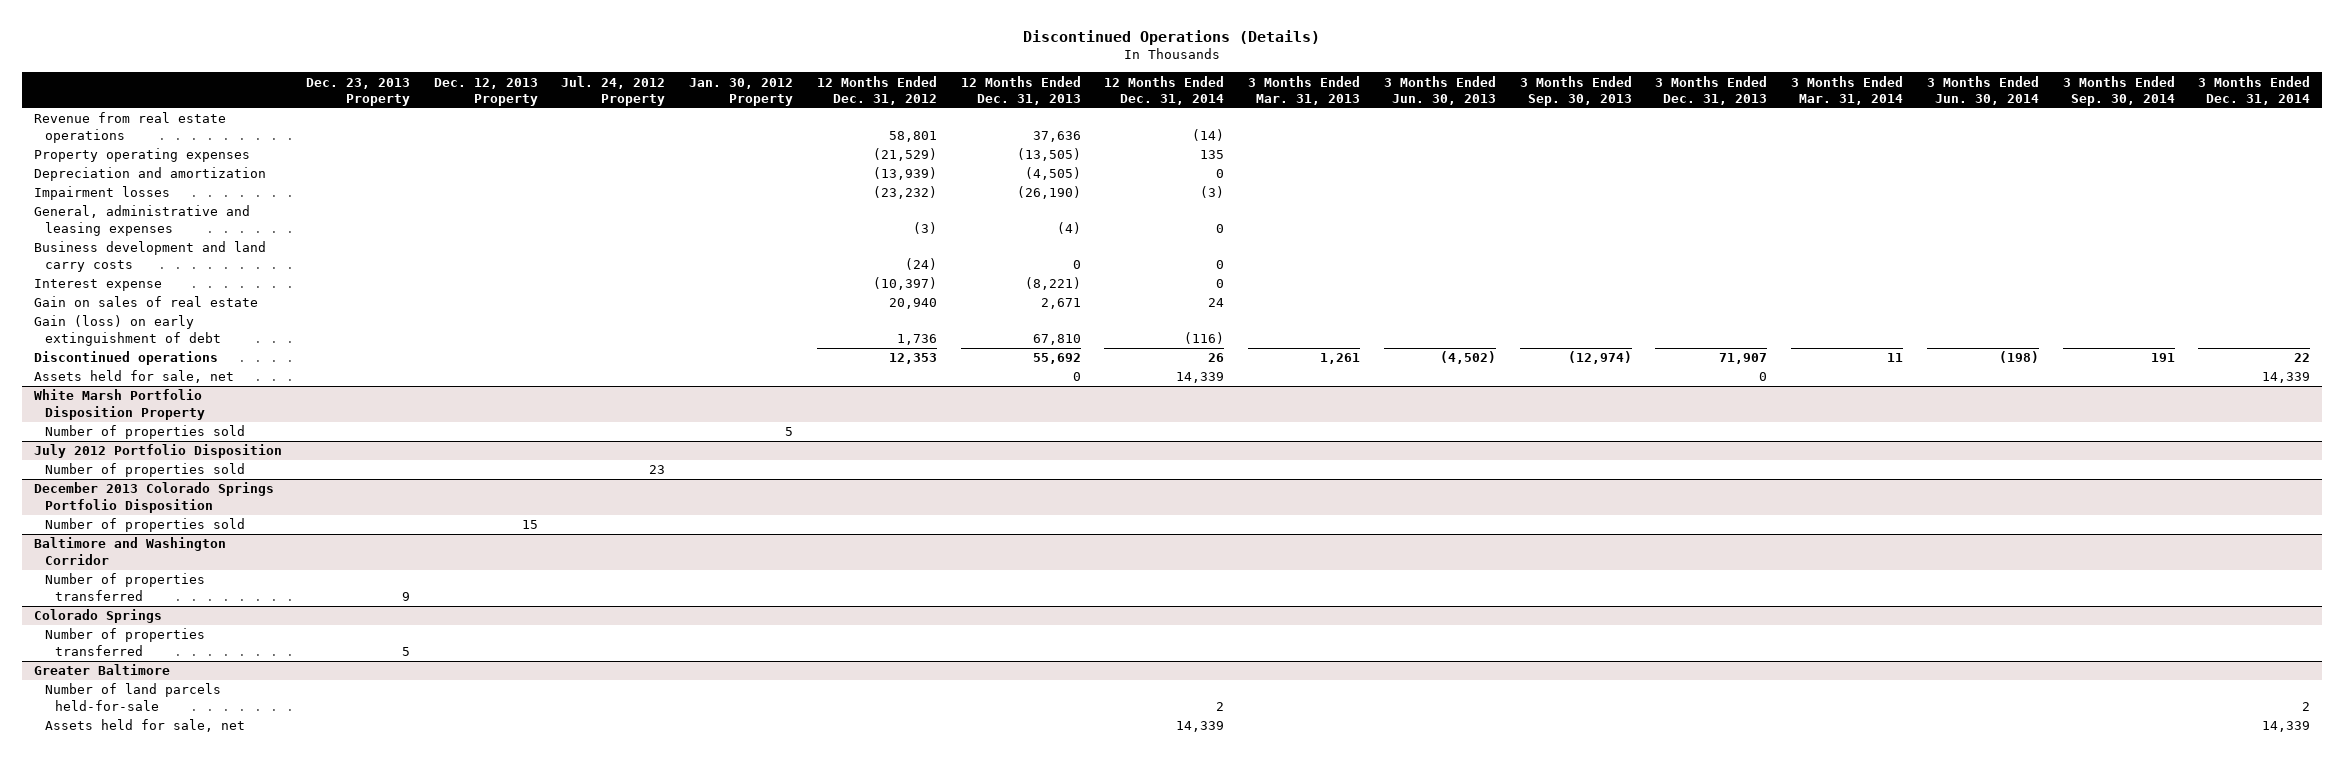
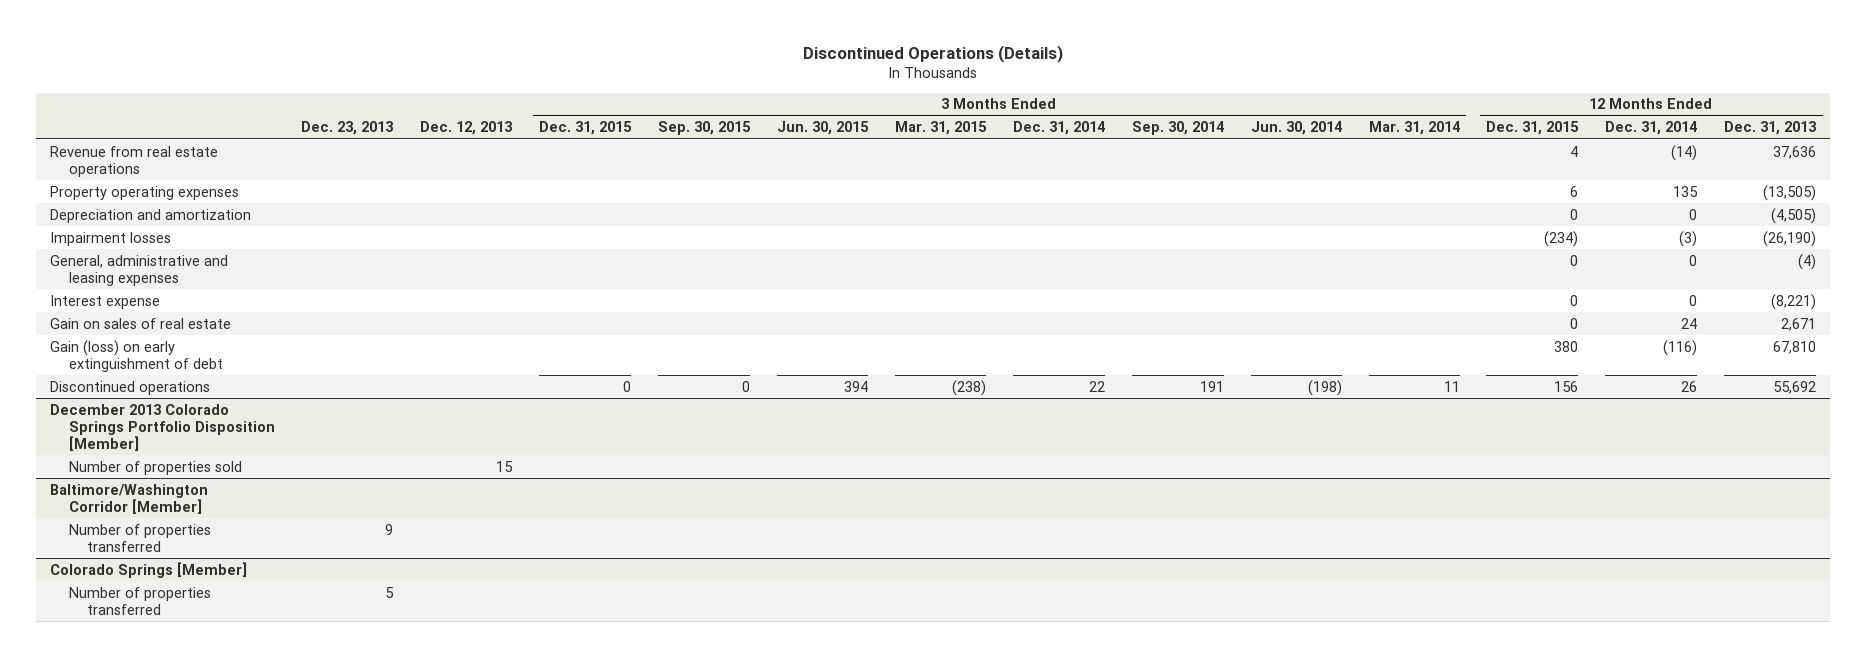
- | Dec. 23, 2013 Property | Dec. 12, 2013 Property | Jul. 24, 2012 Property | Jan. 30, 2012 Property | 12 Months Ended Dec. 31, 2012 | 12 Months Ended Dec. 31, 2013 | 12 Months Ended Dec. 31, 2014 | 3 Months Ended Mar. 31, 2013 | 3 Months Ended Jun. 30, 2013 | 3 Months Ended Sep. 30, 2013 | 3 Months Ended Dec. 31, 2013 | 3 Months Ended Mar. 31, 2014 | 3 Months Ended Jun. 30, 2014 | 3 Months Ended Sep. 30, 2014 | 3 Months Ended Dec. 31, 2014
+ | Dec. 23, 2013 | Dec. 12, 2013 | 3 Months Ended Dec. 31, 2015 | 3 Months Ended Sep. 30, 2015 | 3 Months Ended Jun. 30, 2015 | 3 Months Ended Mar. 31, 2015 | 3 Months Ended Dec. 31, 2014 | 3 Months Ended Sep. 30, 2014 | 3 Months Ended Jun. 30, 2014 | 3 Months Ended Mar. 31, 2014 | 12 Months Ended Dec. 31, 2015 | 12 Months Ended Dec. 31, 2014 | 12 Months Ended Dec. 31, 2013
- Business development and land carry costs | | | | | (24) | 0 | 0 | | | | | | | |
- Assets held for sale, net | | | | | | 0 | 14,339 | | | | 0 | | | | 14,339
- White Marsh Portfolio Disposition Property
- Number of properties sold | | | | 5 | | | | | | | | | | |
- July 2012 Portfolio Disposition
- Number of properties sold | | | 23 | | | | | | | | | | | |
- December 2013 Colorado Springs Portfolio Disposition
+ December 2013 Colorado Springs Portfolio Disposition [Member]
- Baltimore and Washington Corridor
+ Baltimore/Washington Corridor [Member]
- Colorado Springs
+ Colorado Springs [Member]
- Greater Baltimore
- Number of land parcels held-for-sale | | | | | | | 2 | | | | | | | | 2
- Assets held for sale, net | | | | | | | 14,339 | | | | | | | | 14,339

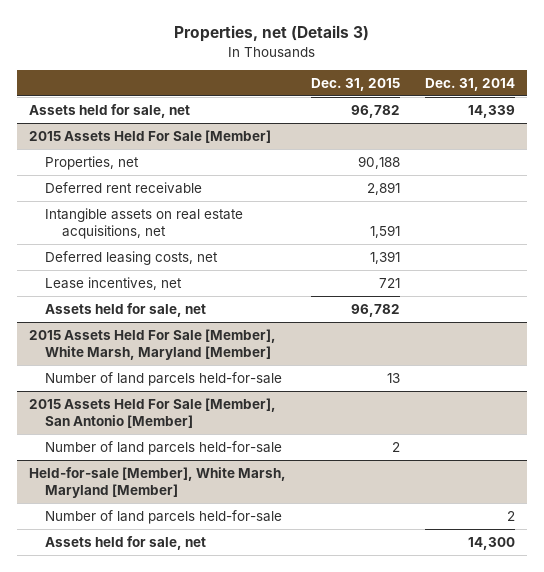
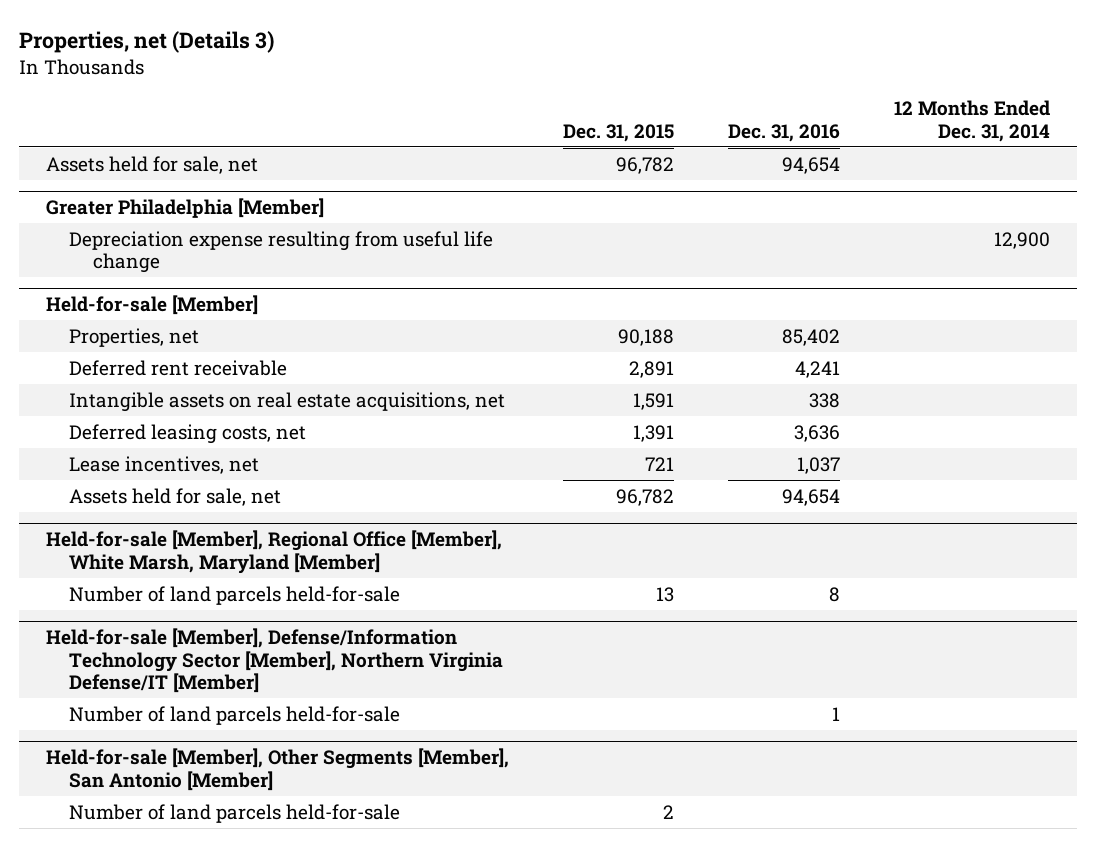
- | Dec. 31, 2015 | Dec. 31, 2014
+ | Dec. 31, 2015 | Dec. 31, 2016 | 12 Months Ended Dec. 31, 2014
- 2015 Assets Held For Sale [Member]
+ Greater Philadelphia [Member]
+ Depreciation expense resulting from useful life change | | | 12,900
+ Held-for-sale [Member]
- 2015 Assets Held For Sale [Member], White Marsh, Maryland [Member]
+ Held-for-sale [Member], Regional Office [Member], White Marsh, Maryland [Member]
- 2015 Assets Held For Sale [Member], San Antonio [Member]
- Number of land parcels held-for-sale | 2 |
- Held-for-sale [Member], White Marsh, Maryland [Member]
+ Held-for-sale [Member], Defense/Information Technology Sector [Member], Northern Virginia Defense/IT [Member]
- Assets held for sale, net | | 14,300
+ Held-for-sale [Member], Other Segments [Member], San Antonio [Member]
+ Number of land parcels held-for-sale | 2 | |

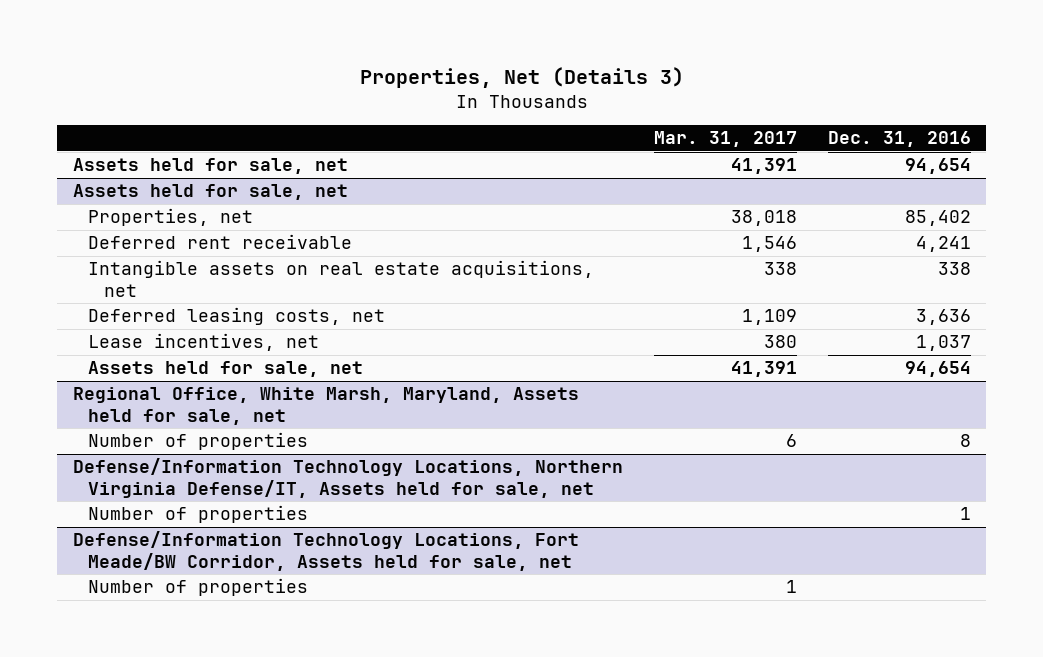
- Properties, net (Details 3)
+ Properties, Net (Details 3)
- | Dec. 31, 2015 | Dec. 31, 2016 | 12 Months Ended Dec. 31, 2014
+ | Mar. 31, 2017 | Dec. 31, 2016
- Greater Philadelphia [Member]
- Depreciation expense resulting from useful life change | | | 12,900
- Held-for-sale [Member]
+ Assets held for sale, net
- Held-for-sale [Member], Regional Office [Member], White Marsh, Maryland [Member]
- Number of land parcels held-for-sale | 13 | 8 |
- Held-for-sale [Member], Defense/Information Technology Sector [Member], Northern Virginia Defense/IT [Member]
- Number of land parcels held-for-sale | | 1 |
- Held-for-sale [Member], Other Segments [Member], San Antonio [Member]
- Number of land parcels held-for-sale | 2 | |
+ Regional Office, White Marsh, Maryland, Assets held for sale, net
+ Number of properties | 6 | 8
+ Defense/Information Technology Locations, Northern Virginia Defense/IT, Assets held for sale, net
+ Number of properties | | 1
+ Defense/Information Technology Locations, Fort Meade/BW Corridor, Assets held for sale, net
+ Number of properties | 1 |

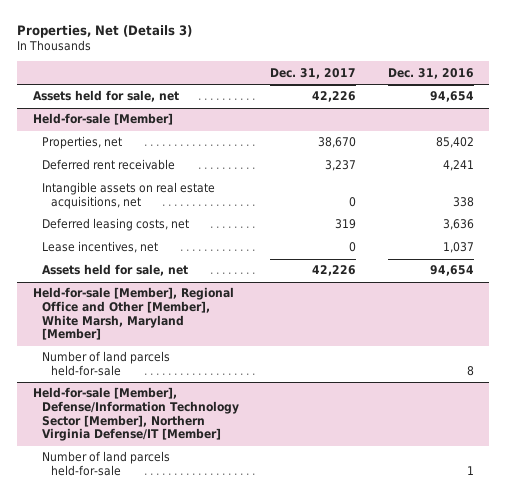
- | Mar. 31, 2017 | Dec. 31, 2016
+ | Dec. 31, 2017 | Dec. 31, 2016
- Assets held for sale, net
+ Held-for-sale [Member]
- Regional Office, White Marsh, Maryland, Assets held for sale, net
- Number of properties | 6 | 8
- Defense/Information Technology Locations, Northern Virginia Defense/IT, Assets held for sale, net
- Number of properties | | 1
- Defense/Information Technology Locations, Fort Meade/BW Corridor, Assets held for sale, net
- Number of properties | 1 |
+ Held-for-sale [Member], Regional Office and Other [Member], White Marsh, Maryland [Member]
+ Number of land parcels held-for-sale | | 8
+ Held-for-sale [Member], Defense/Information Technology Sector [Member], Northern Virginia Defense/IT [Member]
+ Number of land parcels held-for-sale | | 1

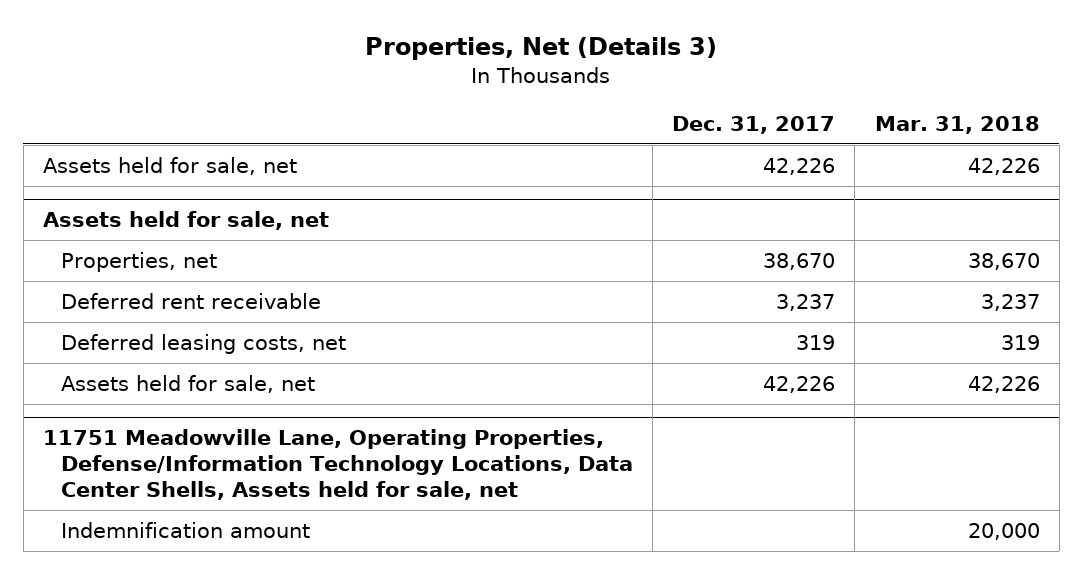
- | Dec. 31, 2017 | Dec. 31, 2016
+ | Dec. 31, 2017 | Mar. 31, 2018
- Held-for-sale [Member]
+ Assets held for sale, net
- Intangible assets on real estate acquisitions, net | 0 | 338
- Lease incentives, net | 0 | 1,037
- Held-for-sale [Member], Regional Office and Other [Member], White Marsh, Maryland [Member]
- Number of land parcels held-for-sale | | 8
- Held-for-sale [Member], Defense/Information Technology Sector [Member], Northern Virginia Defense/IT [Member]
- Number of land parcels held-for-sale | | 1
+ 11751 Meadowville Lane, Operating Properties, Defense/Information Technology Locations, Data Center Shells, Assets held for sale, net
+ Indemnification amount | | 20,000

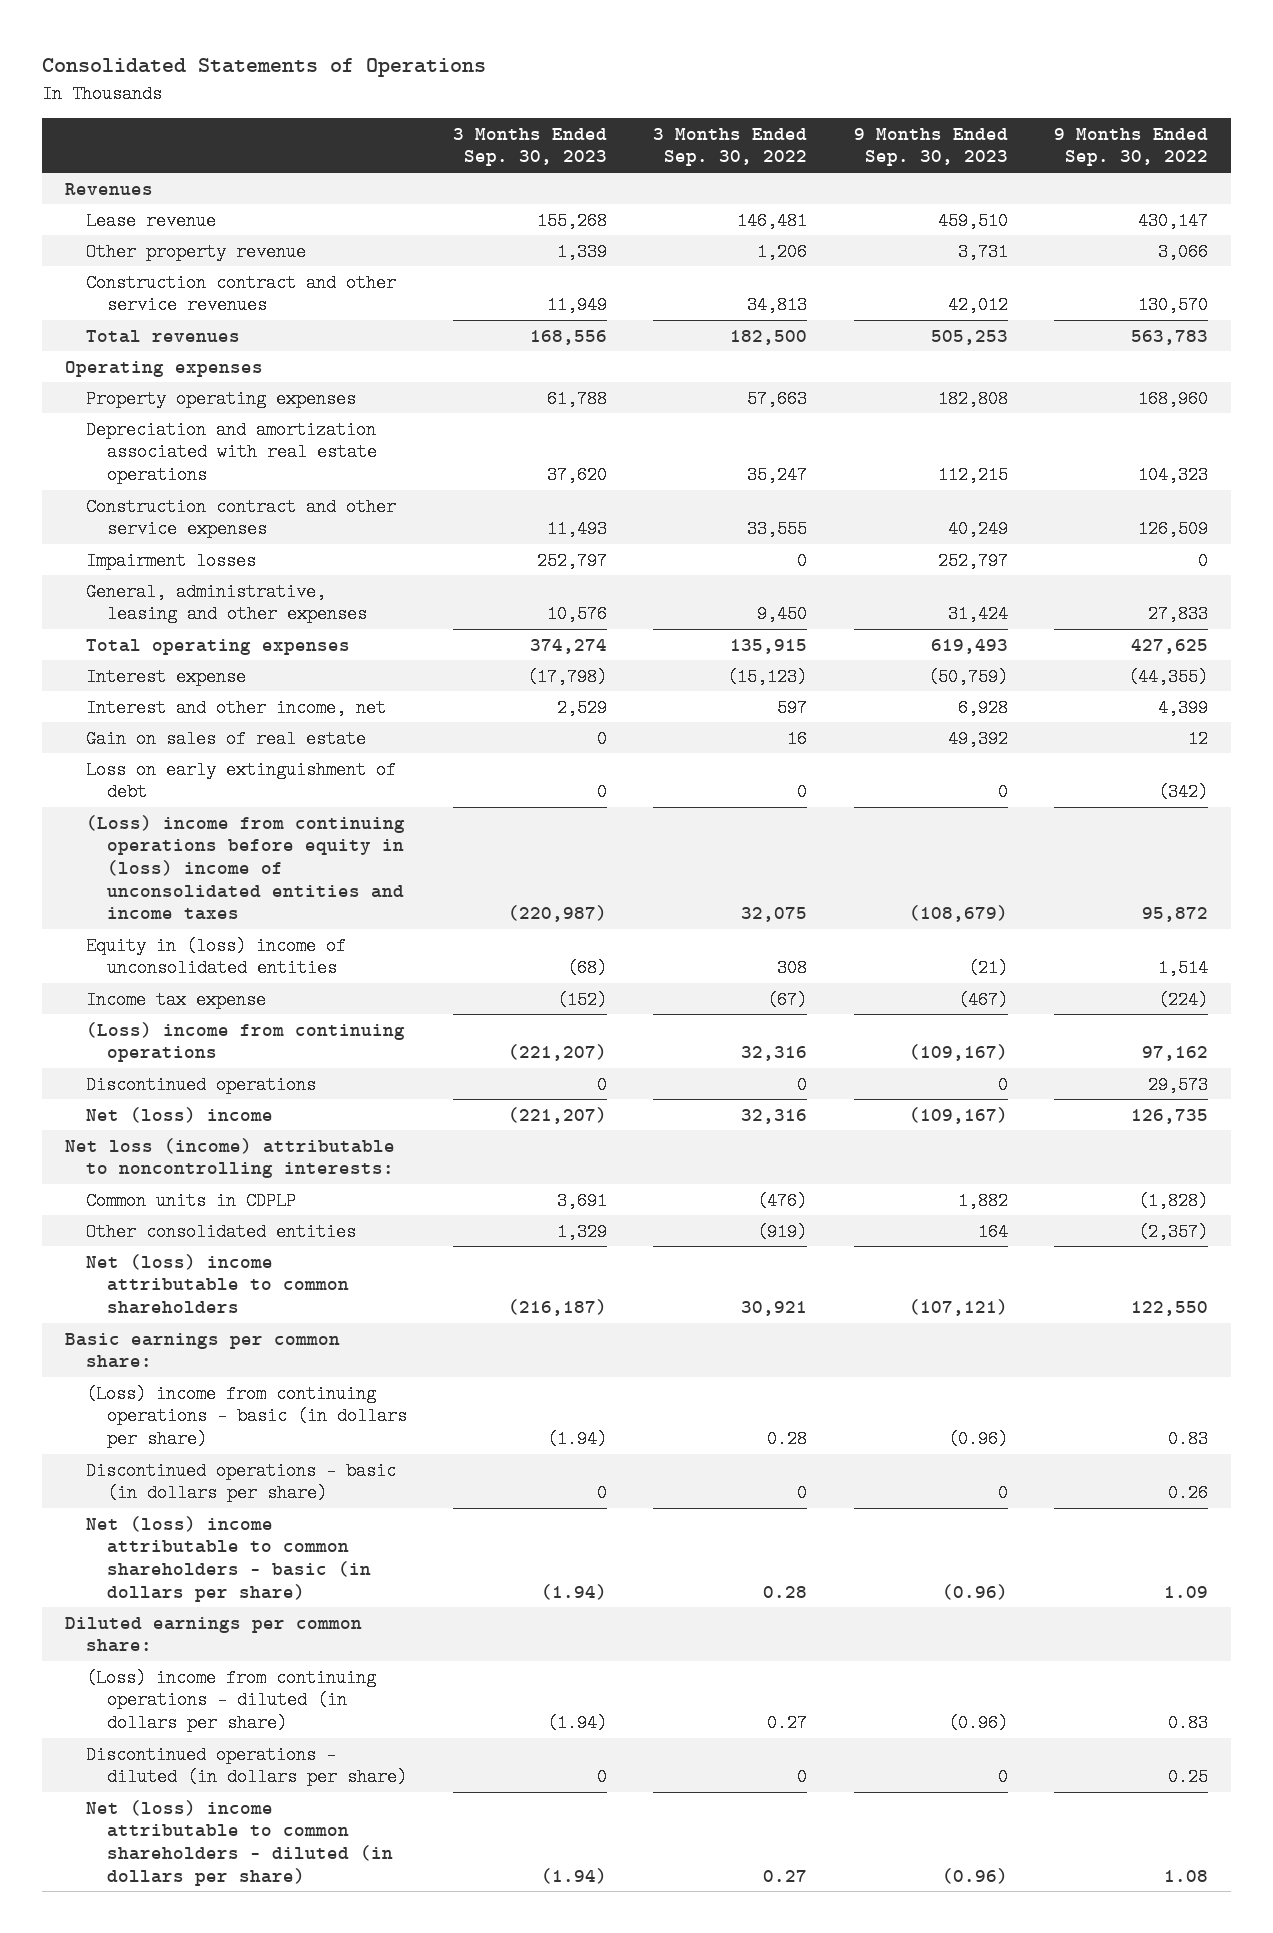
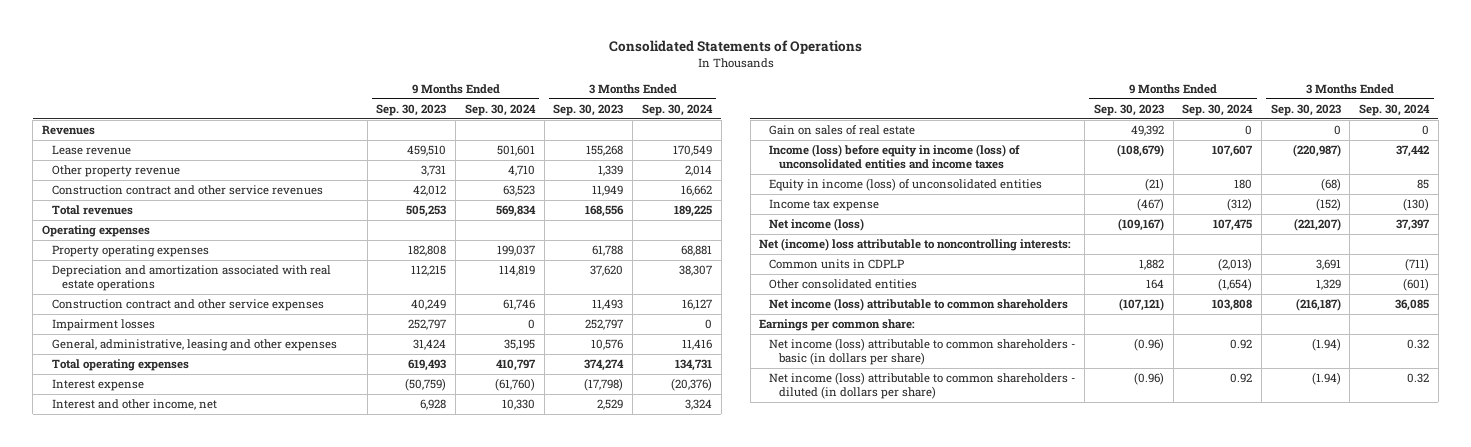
- | 3 Months Ended Sep. 30, 2023 | 3 Months Ended Sep. 30, 2022 | 9 Months Ended Sep. 30, 2023 | 9 Months Ended Sep. 30, 2022
+ | 9 Months Ended Sep. 30, 2023 | 9 Months Ended Sep. 30, 2024 | 3 Months Ended Sep. 30, 2023 | 3 Months Ended Sep. 30, 2024
- Loss on early extinguishment of debt | 0 | 0 | 0 | (342)
- (Loss) income from continuing operations before equity in (loss) income of unconsolidated entities and income taxes | (220,987) | 32,075 | (108,679) | 95,872
- Equity in (loss) income of unconsolidated entities | (68) | 308 | (21) | 1,514
+ Income (loss) before equity in income (loss) of unconsolidated entities and income taxes | (108,679) | 107,607 | (220,987) | 37,442
+ Equity in income (loss) of unconsolidated entities | (21) | 180 | (68) | 85
- (Loss) income from continuing operations | (221,207) | 32,316 | (109,167) | 97,162
- Discontinued operations | 0 | 0 | 0 | 29,573
- Net (loss) income | (221,207) | 32,316 | (109,167) | 126,735
- Net loss (income) attributable to noncontrolling interests:
+ Net income (loss) | (109,167) | 107,475 | (221,207) | 37,397
+ Net (income) loss attributable to noncontrolling interests:
- Net (loss) income attributable to common shareholders | (216,187) | 30,921 | (107,121) | 122,550
- Basic earnings per common share:
- (Loss) income from continuing operations - basic (in dollars per share) | (1.94) | 0.28 | (0.96) | 0.83
- Discontinued operations - basic (in dollars per share) | 0 | 0 | 0 | 0.26
- Net (loss) income attributable to common shareholders - basic (in dollars per share) | (1.94) | 0.28 | (0.96) | 1.09
- Diluted earnings per common share:
- (Loss) income from continuing operations - diluted (in dollars per share) | (1.94) | 0.27 | (0.96) | 0.83
- Discontinued operations - diluted (in dollars per share) | 0 | 0 | 0 | 0.25
- Net (loss) income attributable to common shareholders - diluted (in dollars per share) | (1.94) | 0.27 | (0.96) | 1.08
+ Net income (loss) attributable to common shareholders | (107,121) | 103,808 | (216,187) | 36,085
+ Earnings per common share:
+ Net income (loss) attributable to common shareholders - basic (in dollars per share) | (0.96) | 0.92 | (1.94) | 0.32
+ Net income (loss) attributable to common shareholders - diluted (in dollars per share) | (0.96) | 0.92 | (1.94) | 0.32

